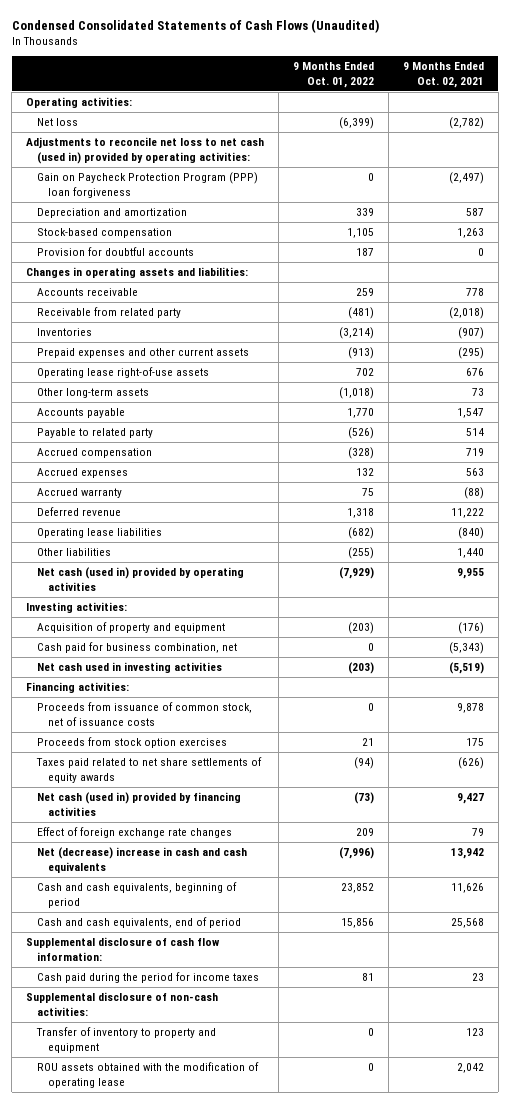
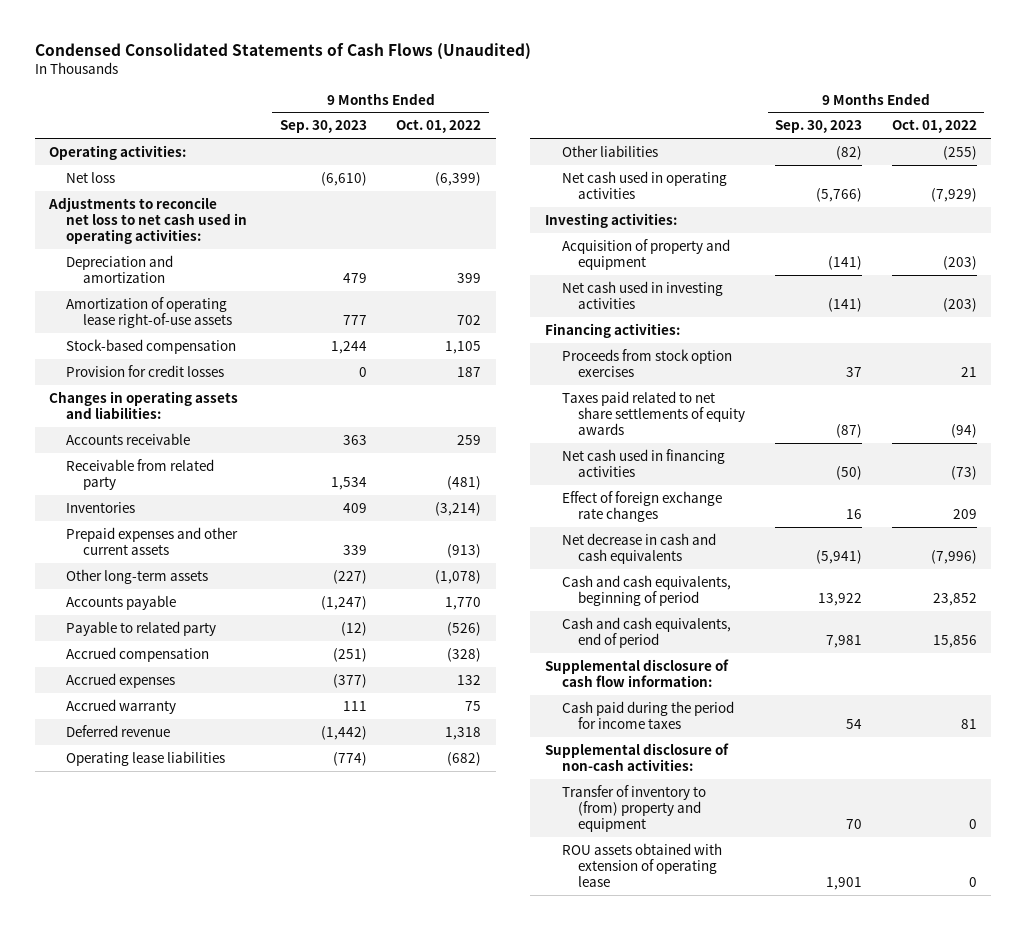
- | 9 Months Ended Oct. 01, 2022 | 9 Months Ended Oct. 02, 2021
+ | 9 Months Ended Sep. 30, 2023 | 9 Months Ended Oct. 01, 2022
- Adjustments to reconcile net loss to net cash (used in) provided by operating activities:
- Gain on Paycheck Protection Program (PPP) loan forgiveness | 0 | (2,497)
- Depreciation and amortization | 339 | 587
+ Adjustments to reconcile net loss to net cash used in operating activities:
+ Depreciation and amortization | 479 | 399
+ Amortization of operating lease right-of-use assets | 777 | 702
- Provision for doubtful accounts | 187 | 0
+ Provision for credit losses | 0 | 187
- Operating lease right-of-use assets | 702 | 676
- Other long-term assets | (1,018) | 73
+ Other long-term assets | (227) | (1,078)
- Net cash (used in) provided by operating activities | (7,929) | 9,955
+ Net cash used in operating activities | (5,766) | (7,929)
- Cash paid for business combination, net | 0 | (5,343)
- Proceeds from issuance of common stock, net of issuance costs | 0 | 9,878
- Net cash (used in) provided by financing activities | (73) | 9,427
+ Net cash used in financing activities | (50) | (73)
- Net (decrease) increase in cash and cash equivalents | (7,996) | 13,942
+ Net decrease in cash and cash equivalents | (5,941) | (7,996)
- Transfer of inventory to property and equipment | 0 | 123
- ROU assets obtained with the modification of operating lease | 0 | 2,042
+ Transfer of inventory to (from) property and equipment | 70 | 0
+ ROU assets obtained with extension of operating lease | 1,901 | 0

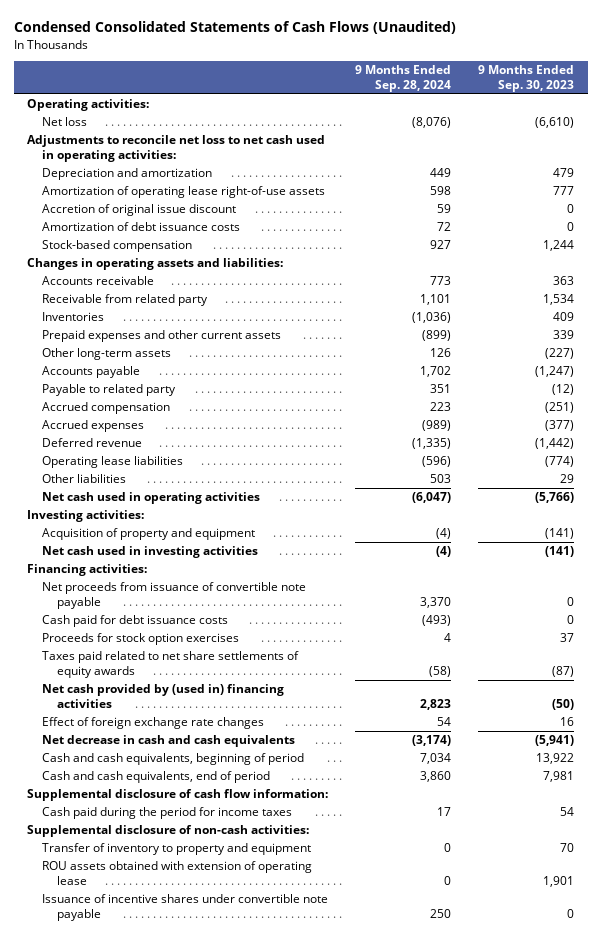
- | 9 Months Ended Sep. 30, 2023 | 9 Months Ended Oct. 01, 2022
+ | 9 Months Ended Sep. 28, 2024 | 9 Months Ended Sep. 30, 2023
+ Accretion of original issue discount | 59 | 0
+ Amortization of debt issuance costs | 72 | 0
- Provision for credit losses | 0 | 187
- Accrued warranty | 111 | 75
- Other liabilities | (82) | (255)
+ Other liabilities | 503 | 29
- Proceeds from stock option exercises | 37 | 21
+ Net proceeds from issuance of convertible note payable | 3,370 | 0
+ Cash paid for debt issuance costs | (493) | 0
+ Proceeds for stock option exercises | 4 | 37
- Net cash used in financing activities | (50) | (73)
+ Net cash provided by (used in) financing activities | 2,823 | (50)
- Transfer of inventory to (from) property and equipment | 70 | 0
+ Transfer of inventory to property and equipment | 0 | 70
+ Issuance of incentive shares under convertible note payable | 250 | 0

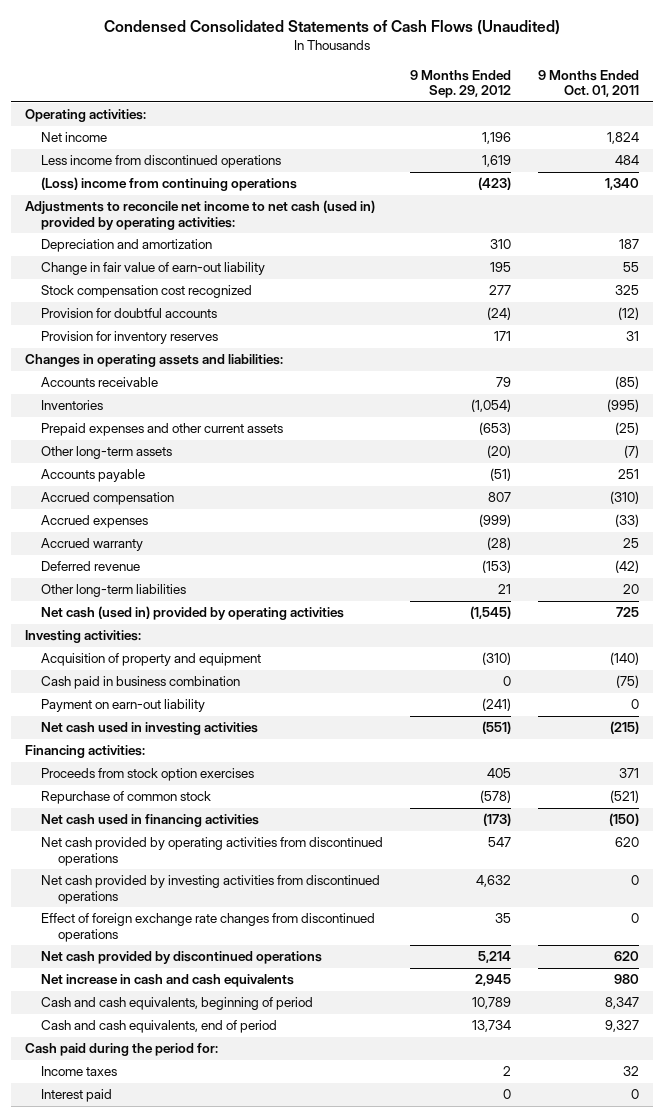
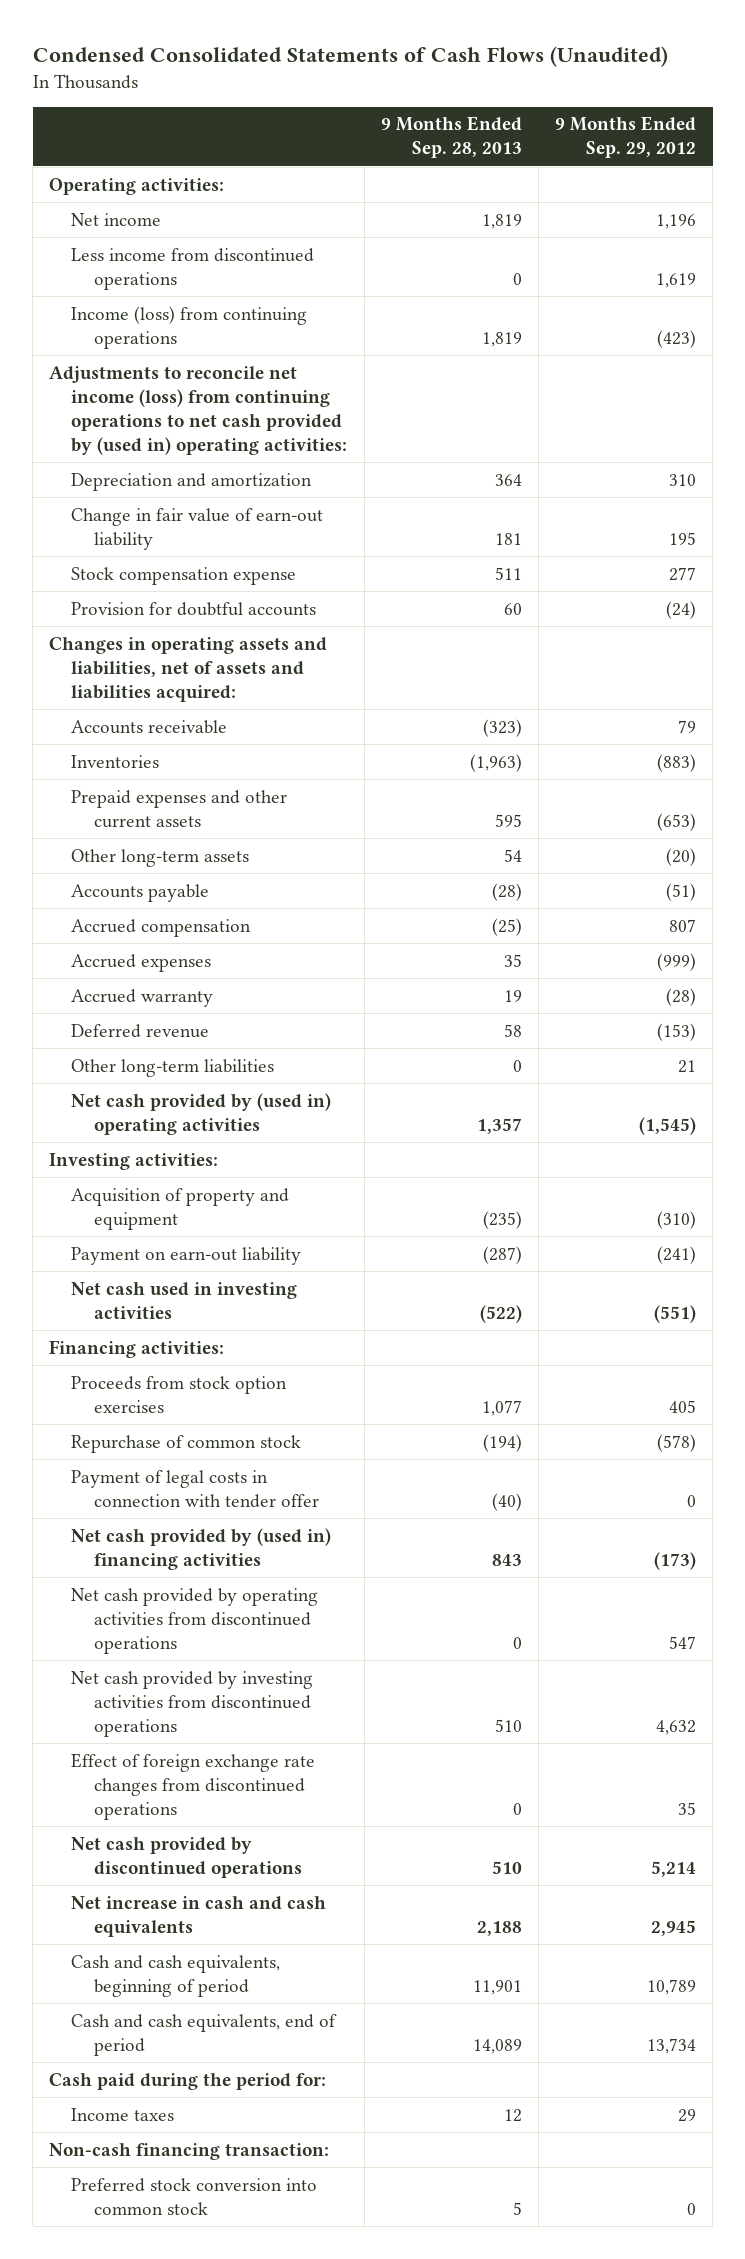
- | 9 Months Ended Sep. 29, 2012 | 9 Months Ended Oct. 01, 2011
+ | 9 Months Ended Sep. 28, 2013 | 9 Months Ended Sep. 29, 2012
- (Loss) income from continuing operations | (423) | 1,340
- Adjustments to reconcile net income to net cash (used in) provided by operating activities:
+ Income (loss) from continuing operations | 1,819 | (423)
+ Adjustments to reconcile net income (loss) from continuing operations to net cash provided by (used in) operating activities:
- Stock compensation cost recognized | 277 | 325
+ Stock compensation expense | 511 | 277
- Provision for inventory reserves | 171 | 31
- Changes in operating assets and liabilities:
+ Changes in operating assets and liabilities, net of assets and liabilities acquired:
- Inventories | (1,054) | (995)
+ Inventories | (1,963) | (883)
- Net cash (used in) provided by operating activities | (1,545) | 725
+ Net cash provided by (used in) operating activities | 1,357 | (1,545)
- Cash paid in business combination | 0 | (75)
- Net cash used in financing activities | (173) | (150)
+ Payment of legal costs in connection with tender offer | (40) | 0
+ Net cash provided by (used in) financing activities | 843 | (173)
- Income taxes | 2 | 32
- Interest paid | 0 | 0
+ Income taxes | 12 | 29
+ Non-cash financing transaction:
+ Preferred stock conversion into common stock | 5 | 0

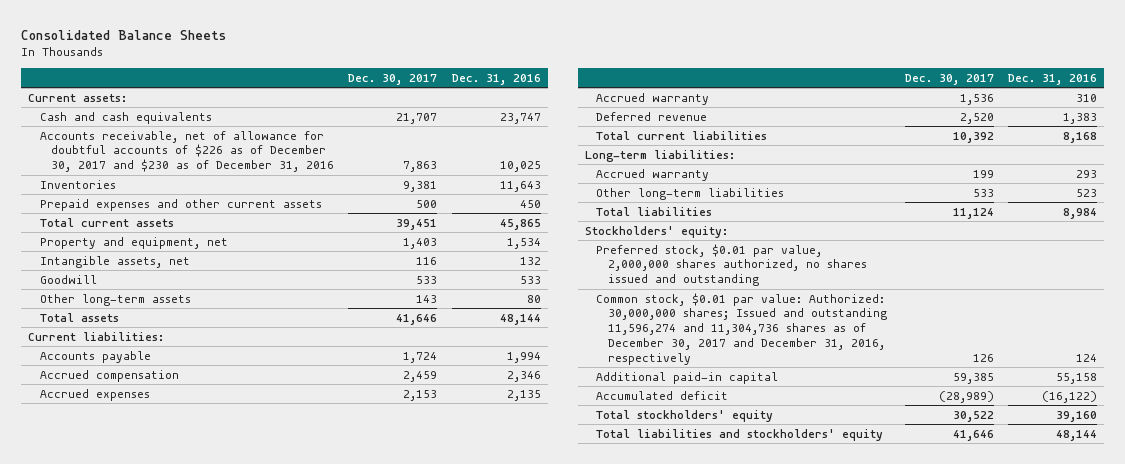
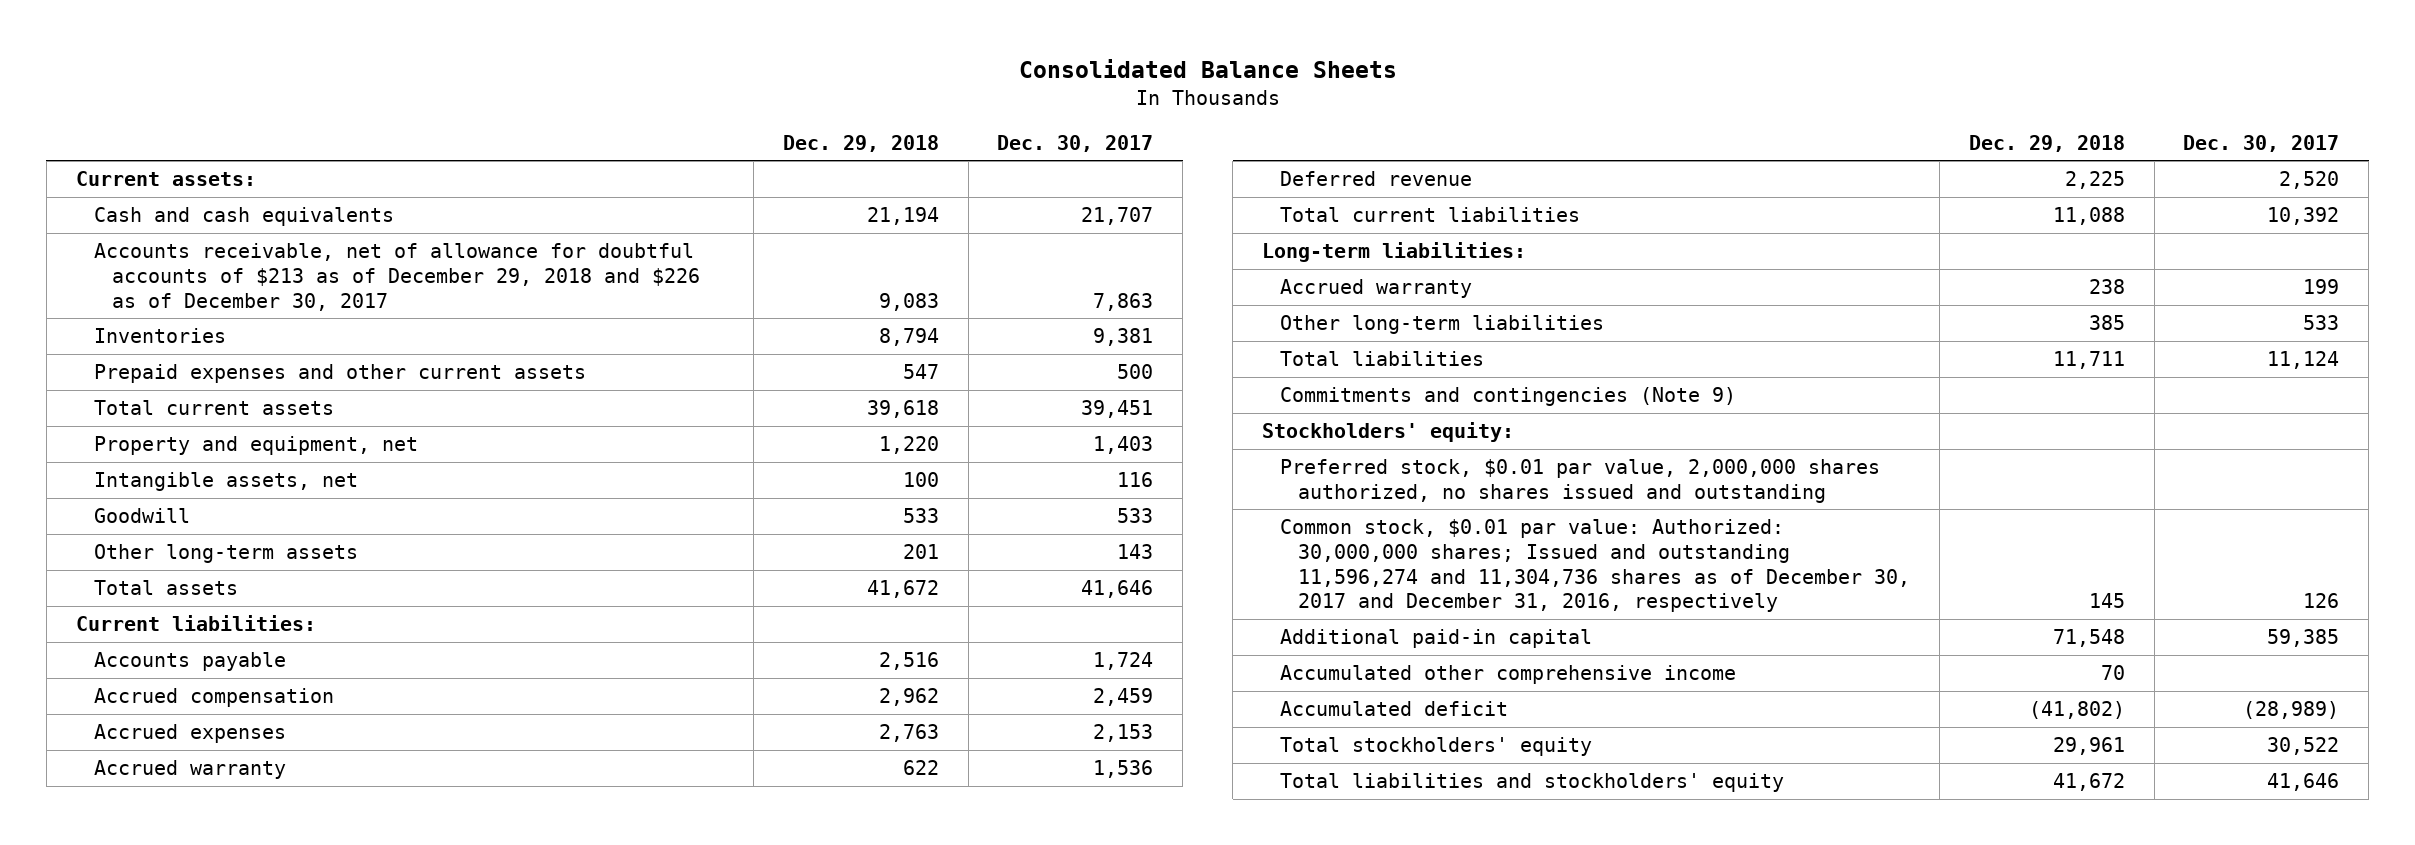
- | Dec. 30, 2017 | Dec. 31, 2016
+ | Dec. 29, 2018 | Dec. 30, 2017
- Accounts receivable, net of allowance for doubtful accounts of $226 as of December 30, 2017 and $230 as of December 31, 2016 | 7,863 | 10,025
+ Accounts receivable, net of allowance for doubtful accounts of $213 as of December 29, 2018 and $226 as of December 30, 2017 | 9,083 | 7,863
+ Commitments and contingencies (Note 9)
+ Accumulated other comprehensive income | 70 |

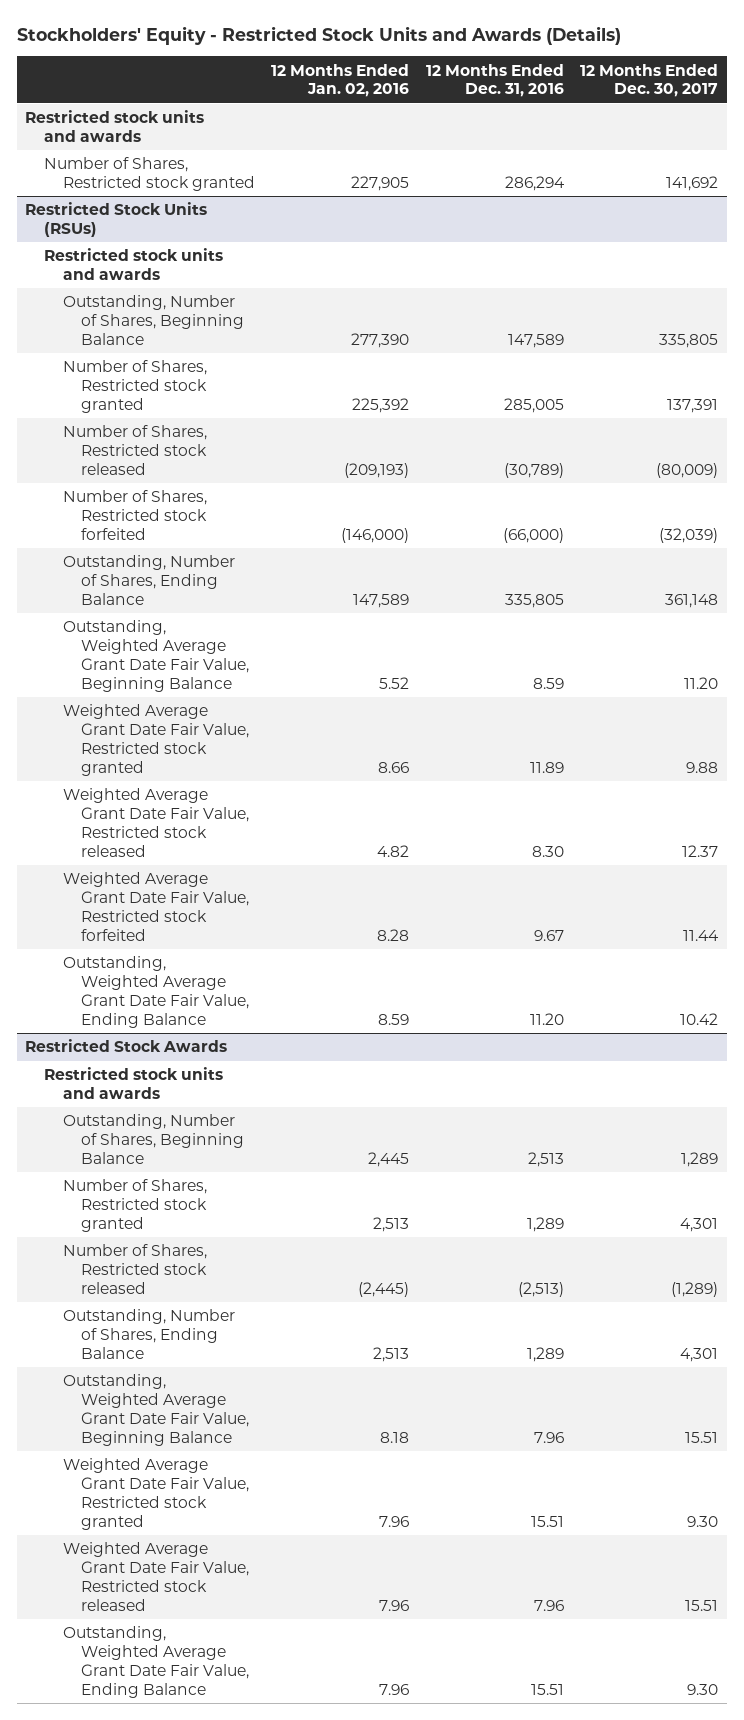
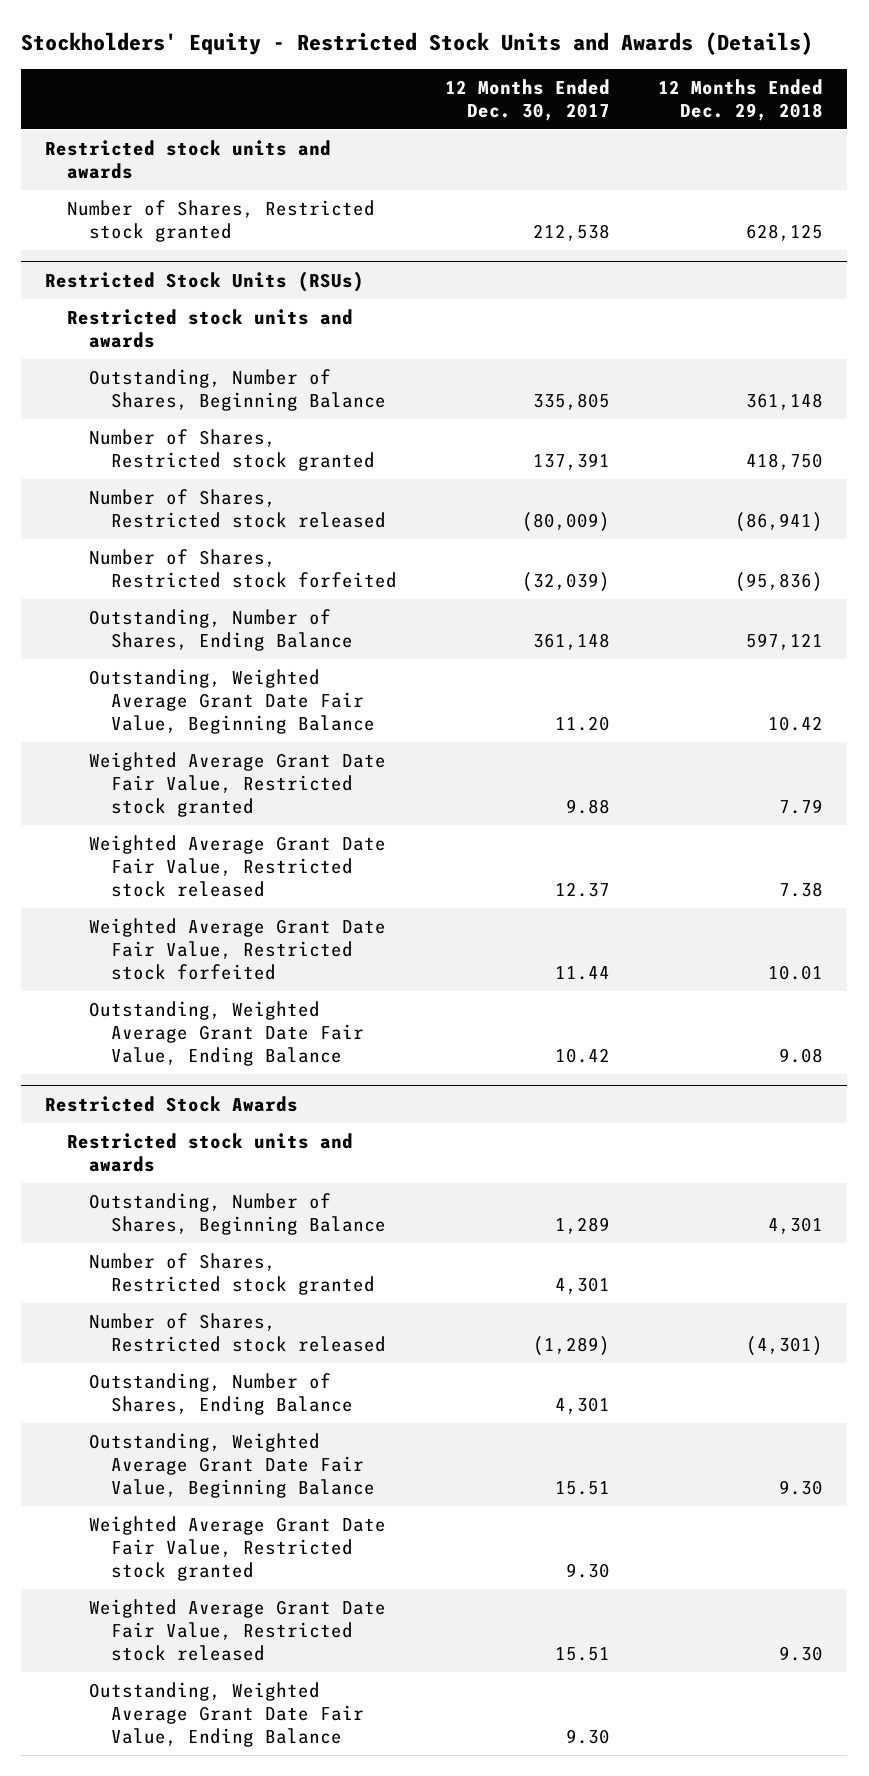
- | 12 Months Ended Jan. 02, 2016 | 12 Months Ended Dec. 31, 2016 | 12 Months Ended Dec. 30, 2017
+ | 12 Months Ended Dec. 30, 2017 | 12 Months Ended Dec. 29, 2018
- Number of Shares, Restricted stock granted | 227,905 | 286,294 | 141,692
+ Number of Shares, Restricted stock granted | 212,538 | 628,125

